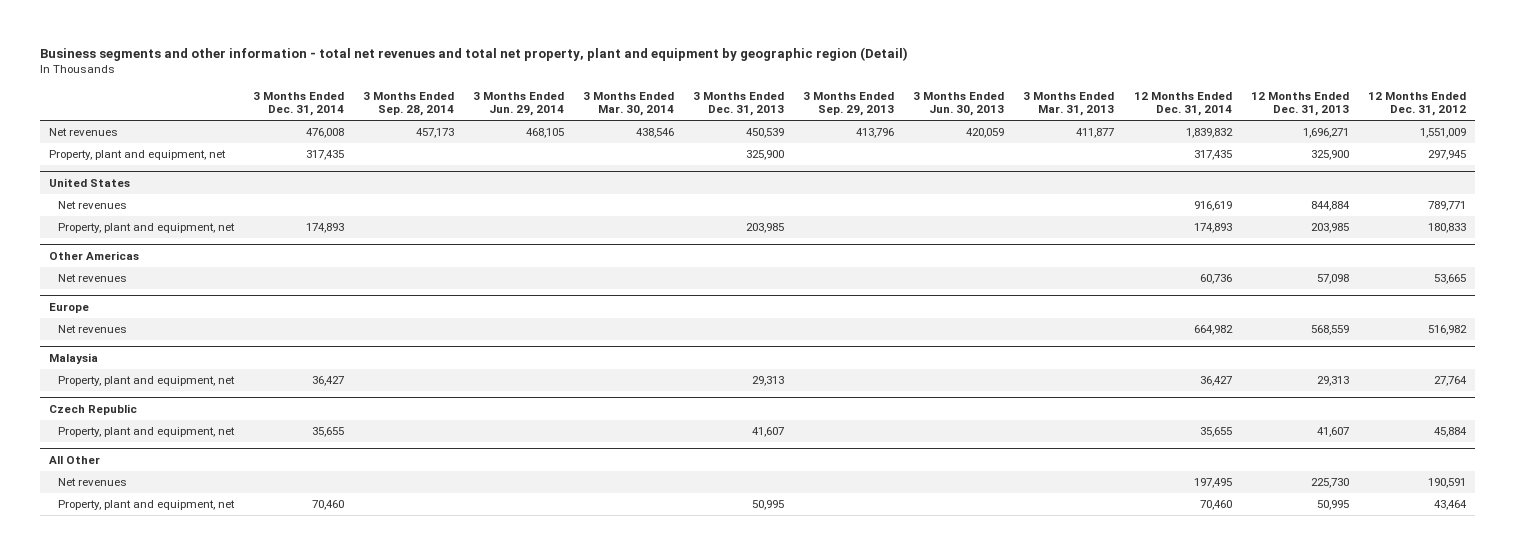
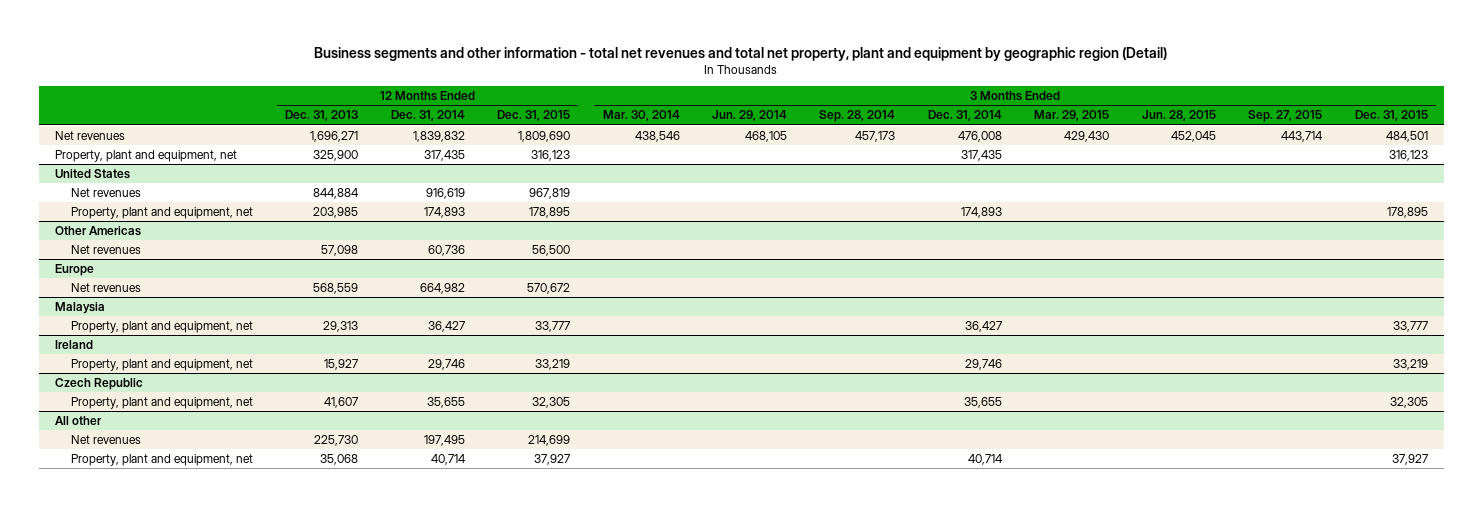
- | 3 Months Ended Dec. 31, 2014 | 3 Months Ended Sep. 28, 2014 | 3 Months Ended Jun. 29, 2014 | 3 Months Ended Mar. 30, 2014 | 3 Months Ended Dec. 31, 2013 | 3 Months Ended Sep. 29, 2013 | 3 Months Ended Jun. 30, 2013 | 3 Months Ended Mar. 31, 2013 | 12 Months Ended Dec. 31, 2014 | 12 Months Ended Dec. 31, 2013 | 12 Months Ended Dec. 31, 2012
+ | 12 Months Ended Dec. 31, 2013 | 12 Months Ended Dec. 31, 2014 | 12 Months Ended Dec. 31, 2015 | 3 Months Ended Mar. 30, 2014 | 3 Months Ended Jun. 29, 2014 | 3 Months Ended Sep. 28, 2014 | 3 Months Ended Dec. 31, 2014 | 3 Months Ended Mar. 29, 2015 | 3 Months Ended Jun. 28, 2015 | 3 Months Ended Sep. 27, 2015 | 3 Months Ended Dec. 31, 2015
+ Ireland
+ Property, plant and equipment, net | 15,927 | 29,746 | 33,219 | | | | 29,746 | | | | 33,219
- All Other
+ All other
- Property, plant and equipment, net | 70,460 | | | | 50,995 | | | | 70,460 | 50,995 | 43,464
+ Property, plant and equipment, net | 35,068 | 40,714 | 37,927 | | | | 40,714 | | | | 37,927

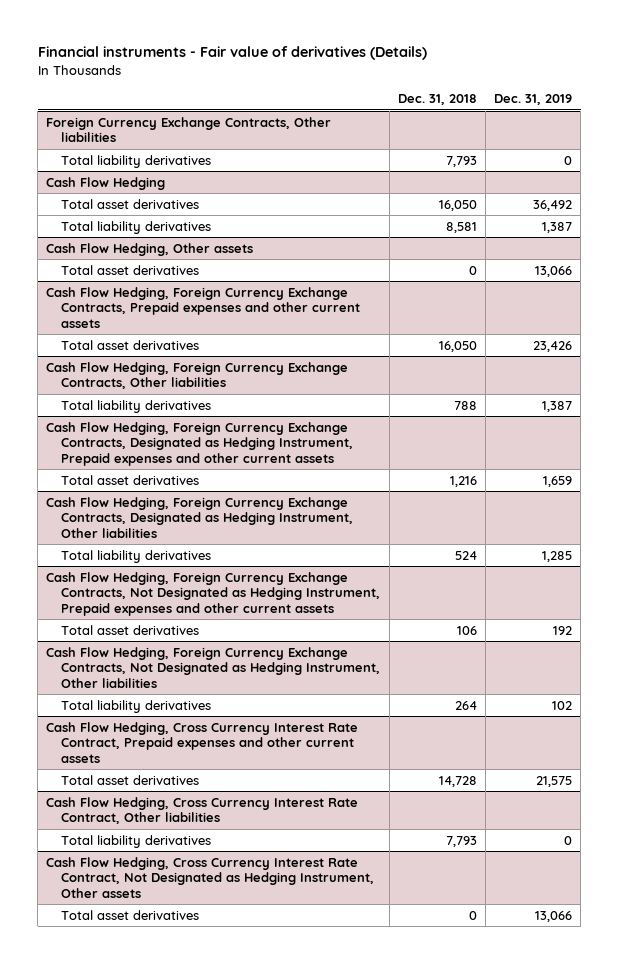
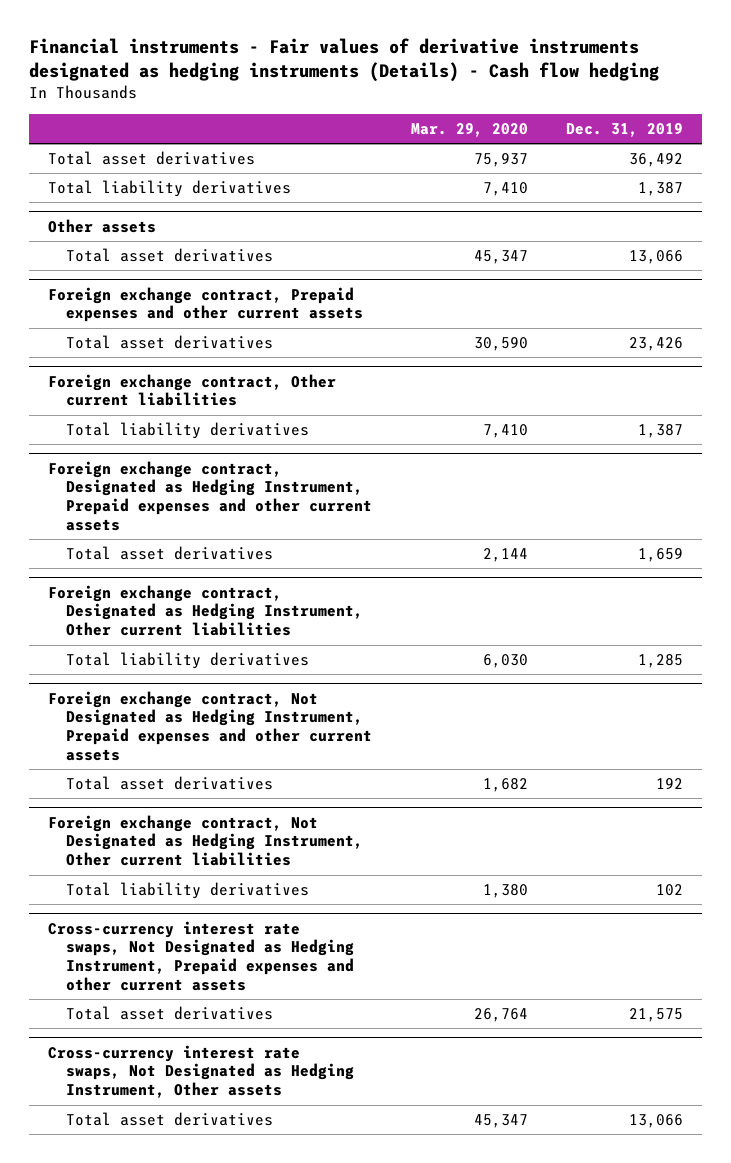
- Financial instruments - Fair value of derivatives (Details)
+ Financial instruments - Fair values of derivative instruments designated as hedging instruments (Details) - Cash flow hedging
- | Dec. 31, 2018 | Dec. 31, 2019
+ | Mar. 29, 2020 | Dec. 31, 2019
- Foreign Currency Exchange Contracts, Other liabilities
- Total liability derivatives | 7,793 | 0
- Cash Flow Hedging
- Cash Flow Hedging, Other assets
+ Other assets
- Cash Flow Hedging, Foreign Currency Exchange Contracts, Prepaid expenses and other current assets
+ Foreign exchange contract, Prepaid expenses and other current assets
- Cash Flow Hedging, Foreign Currency Exchange Contracts, Other liabilities
+ Foreign exchange contract, Other current liabilities
- Cash Flow Hedging, Foreign Currency Exchange Contracts, Designated as Hedging Instrument, Prepaid expenses and other current assets
+ Foreign exchange contract, Designated as Hedging Instrument, Prepaid expenses and other current assets
- Cash Flow Hedging, Foreign Currency Exchange Contracts, Designated as Hedging Instrument, Other liabilities
+ Foreign exchange contract, Designated as Hedging Instrument, Other current liabilities
- Cash Flow Hedging, Foreign Currency Exchange Contracts, Not Designated as Hedging Instrument, Prepaid expenses and other current assets
+ Foreign exchange contract, Not Designated as Hedging Instrument, Prepaid expenses and other current assets
- Cash Flow Hedging, Foreign Currency Exchange Contracts, Not Designated as Hedging Instrument, Other liabilities
+ Foreign exchange contract, Not Designated as Hedging Instrument, Other current liabilities
- Cash Flow Hedging, Cross Currency Interest Rate Contract, Prepaid expenses and other current assets
+ Cross-currency interest rate swaps, Not Designated as Hedging Instrument, Prepaid expenses and other current assets
- Cash Flow Hedging, Cross Currency Interest Rate Contract, Other liabilities
- Total liability derivatives | 7,793 | 0
- Cash Flow Hedging, Cross Currency Interest Rate Contract, Not Designated as Hedging Instrument, Other assets
+ Cross-currency interest rate swaps, Not Designated as Hedging Instrument, Other assets

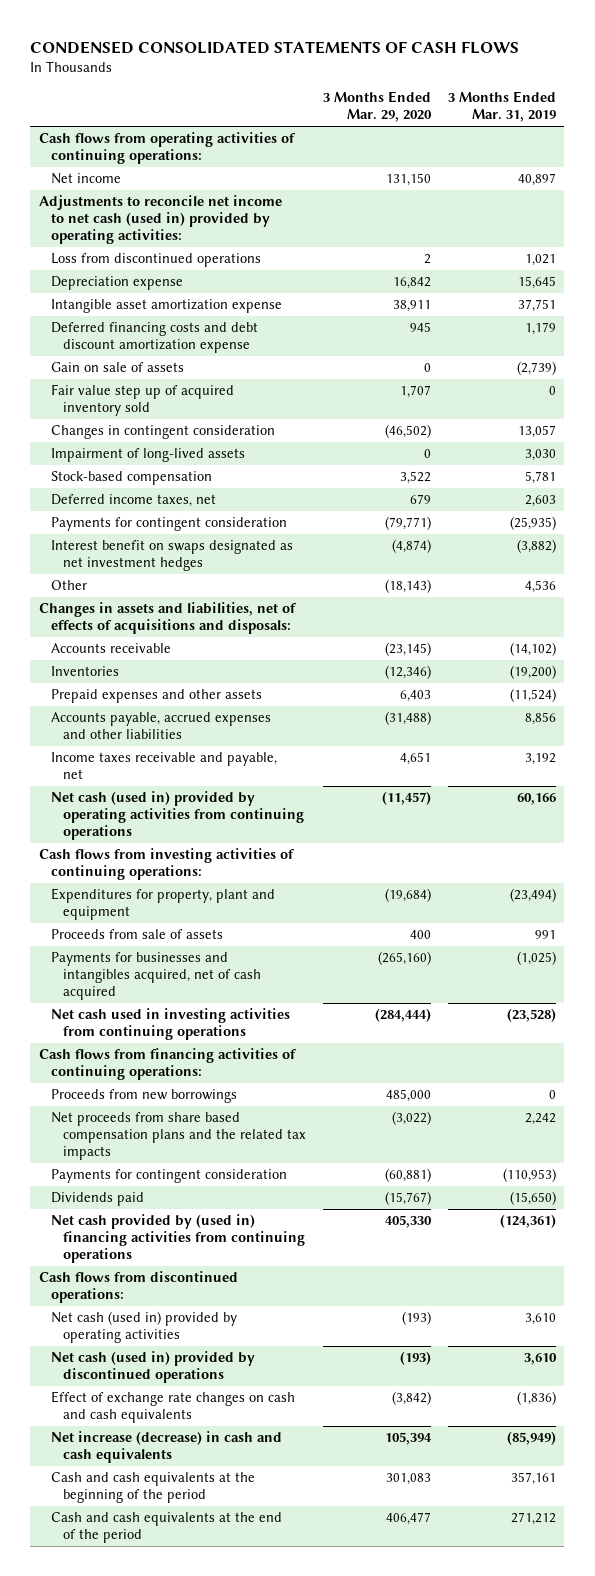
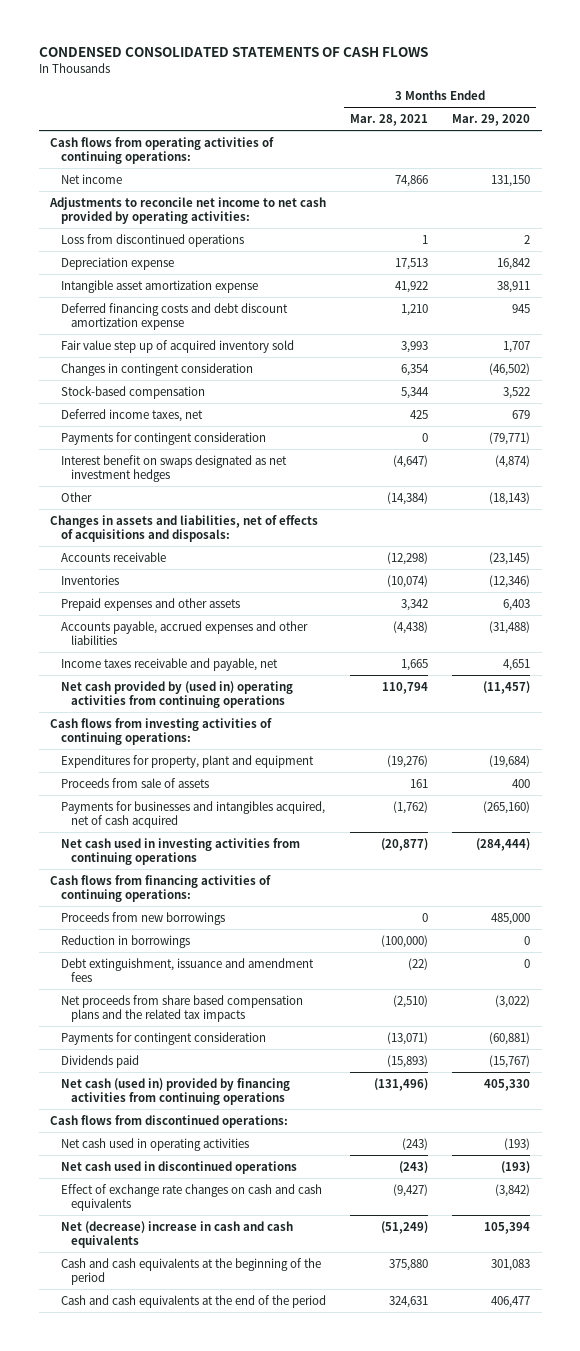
- | 3 Months Ended Mar. 29, 2020 | 3 Months Ended Mar. 31, 2019
+ | 3 Months Ended Mar. 28, 2021 | 3 Months Ended Mar. 29, 2020
- Adjustments to reconcile net income to net cash (used in) provided by operating activities:
+ Adjustments to reconcile net income to net cash provided by operating activities:
- Gain on sale of assets | 0 | (2,739)
- Impairment of long-lived assets | 0 | 3,030
- Net cash (used in) provided by operating activities from continuing operations | (11,457) | 60,166
+ Net cash provided by (used in) operating activities from continuing operations | 110,794 | (11,457)
+ Reduction in borrowings | (100,000) | 0
+ Debt extinguishment, issuance and amendment fees | (22) | 0
- Net cash provided by (used in) financing activities from continuing operations | 405,330 | (124,361)
+ Net cash (used in) provided by financing activities from continuing operations | (131,496) | 405,330
- Net cash (used in) provided by operating activities | (193) | 3,610
- Net cash (used in) provided by discontinued operations | (193) | 3,610
+ Net cash used in operating activities | (243) | (193)
+ Net cash used in discontinued operations | (243) | (193)
- Net increase (decrease) in cash and cash equivalents | 105,394 | (85,949)
+ Net (decrease) increase in cash and cash equivalents | (51,249) | 105,394

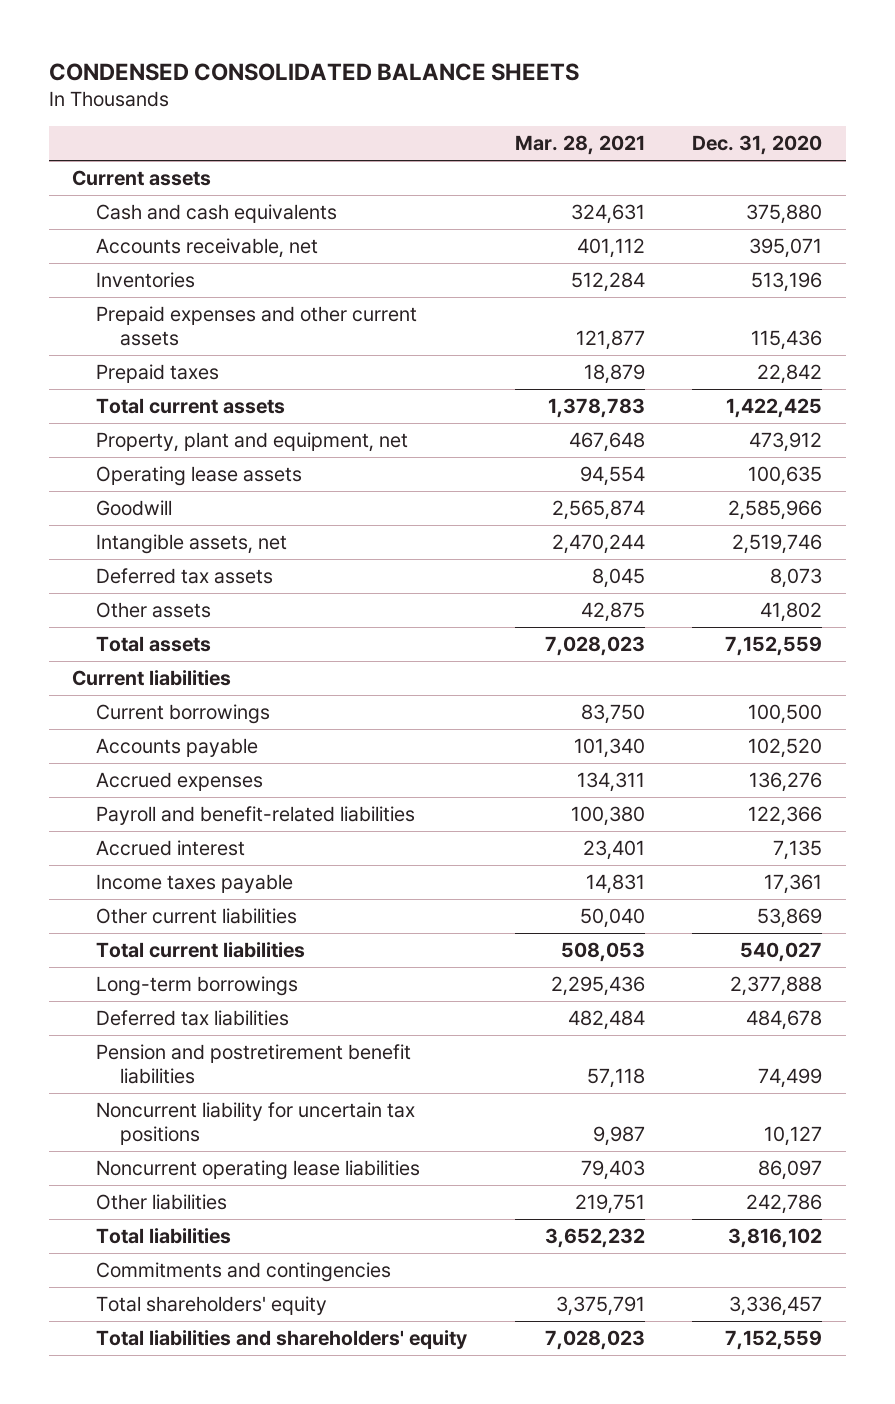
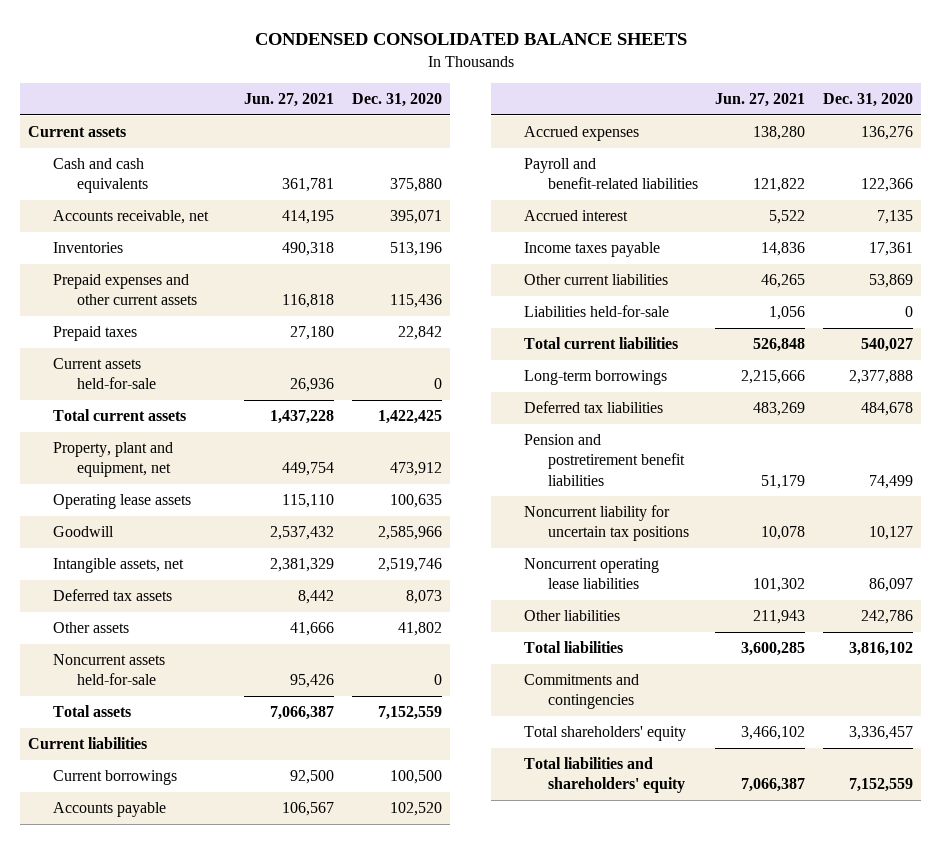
- | Mar. 28, 2021 | Dec. 31, 2020
+ | Jun. 27, 2021 | Dec. 31, 2020
+ Current assets held-for-sale | 26,936 | 0
+ Noncurrent assets held-for-sale | 95,426 | 0
+ Liabilities held-for-sale | 1,056 | 0

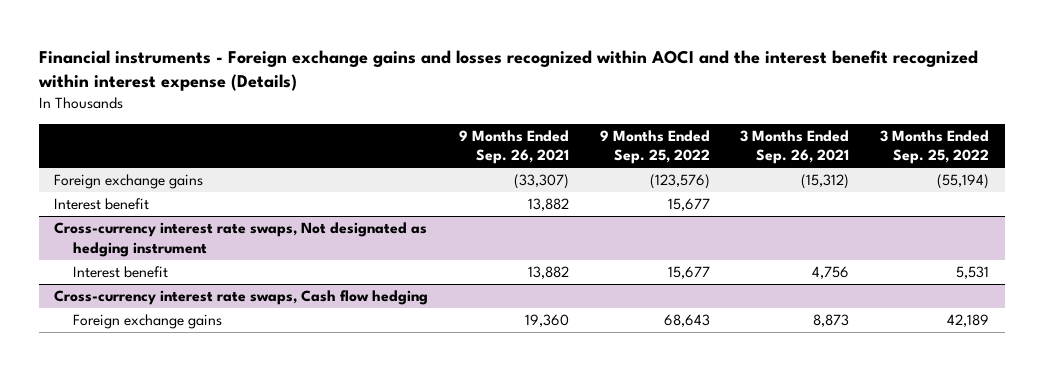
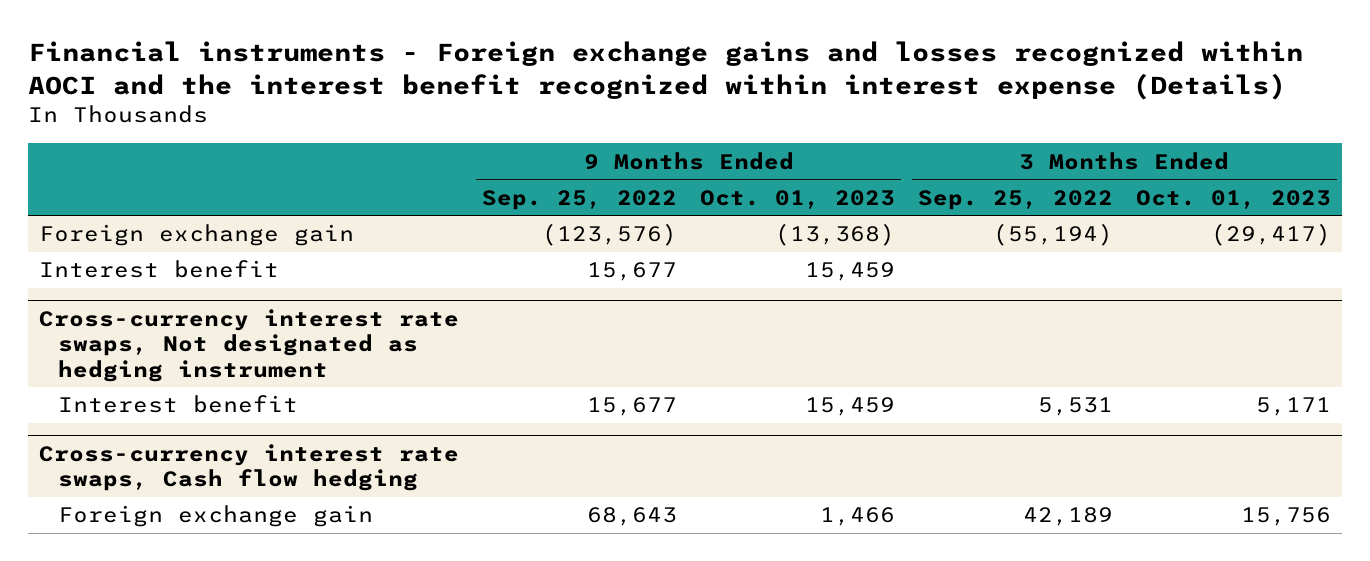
- | 9 Months Ended Sep. 26, 2021 | 9 Months Ended Sep. 25, 2022 | 3 Months Ended Sep. 26, 2021 | 3 Months Ended Sep. 25, 2022
+ | 9 Months Ended Sep. 25, 2022 | 9 Months Ended Oct. 01, 2023 | 3 Months Ended Sep. 25, 2022 | 3 Months Ended Oct. 01, 2023
- Foreign exchange gains | (33,307) | (123,576) | (15,312) | (55,194)
+ Foreign exchange gain | (123,576) | (13,368) | (55,194) | (29,417)
@ Cross-currency interest rate swaps, Cash flow hedging
- Foreign exchange gains | 19,360 | 68,643 | 8,873 | 42,189
+ Foreign exchange gain | 68,643 | 1,466 | 42,189 | 15,756

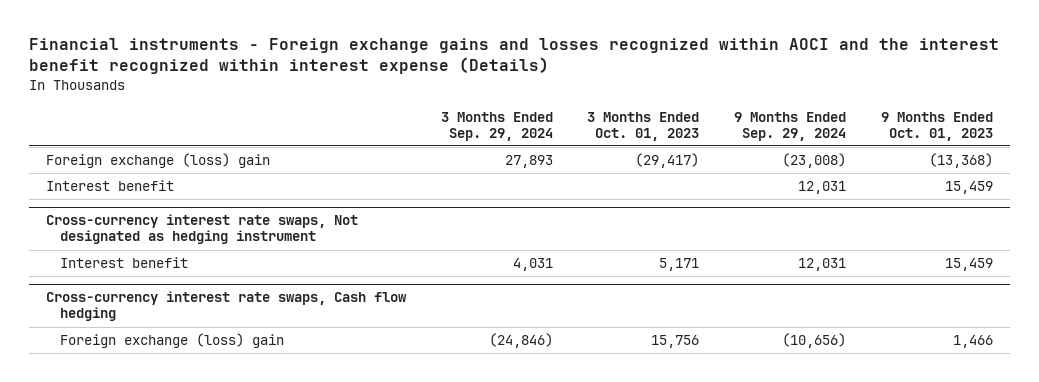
- | 9 Months Ended Sep. 25, 2022 | 9 Months Ended Oct. 01, 2023 | 3 Months Ended Sep. 25, 2022 | 3 Months Ended Oct. 01, 2023
+ | 3 Months Ended Sep. 29, 2024 | 3 Months Ended Oct. 01, 2023 | 9 Months Ended Sep. 29, 2024 | 9 Months Ended Oct. 01, 2023
- Foreign exchange gain | (123,576) | (13,368) | (55,194) | (29,417)
+ Foreign exchange (loss) gain | 27,893 | (29,417) | (23,008) | (13,368)
@ Cross-currency interest rate swaps, Cash flow hedging
- Foreign exchange gain | 68,643 | 1,466 | 42,189 | 15,756
+ Foreign exchange (loss) gain | (24,846) | 15,756 | (10,656) | 1,466

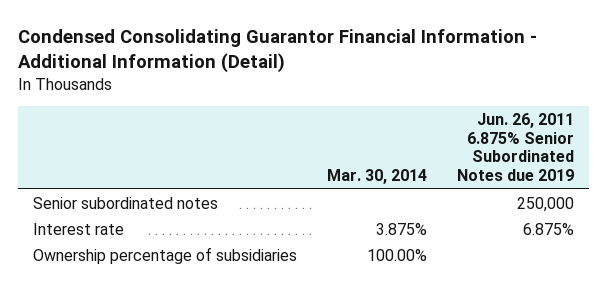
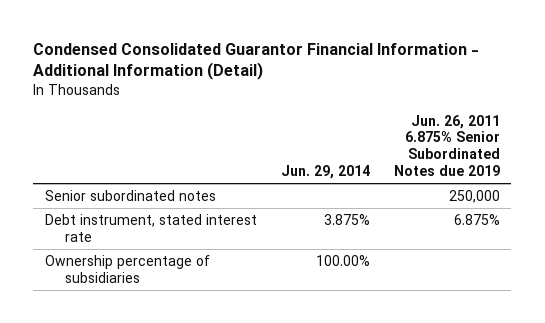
- Condensed Consolidating Guarantor Financial Information - Additional Information (Detail)
+ Condensed Consolidated Guarantor Financial Information - Additional Information (Detail)
- | Mar. 30, 2014 | Jun. 26, 2011 6.875% Senior Subordinated Notes due 2019
+ | Jun. 29, 2014 | Jun. 26, 2011 6.875% Senior Subordinated Notes due 2019
- Interest rate | 3.875% | 6.875%
+ Debt instrument, stated interest rate | 3.875% | 6.875%

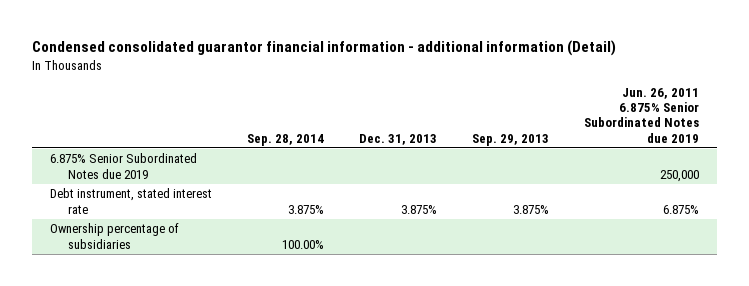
- Condensed Consolidated Guarantor Financial Information - Additional Information (Detail)
+ Condensed consolidated guarantor financial information - additional information (Detail)
- | Jun. 29, 2014 | Jun. 26, 2011 6.875% Senior Subordinated Notes due 2019
+ | Sep. 28, 2014 | Dec. 31, 2013 | Sep. 29, 2013 | Jun. 26, 2011 6.875% Senior Subordinated Notes due 2019
- Senior subordinated notes | | 250,000
+ 6.875% Senior Subordinated Notes due 2019 | | | | 250,000

